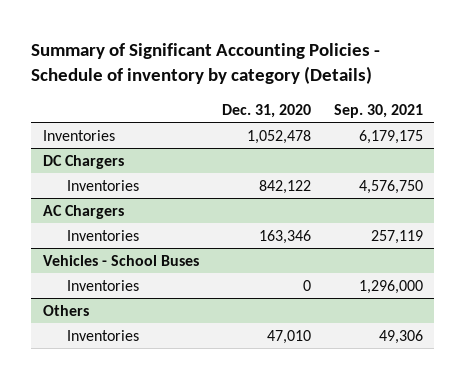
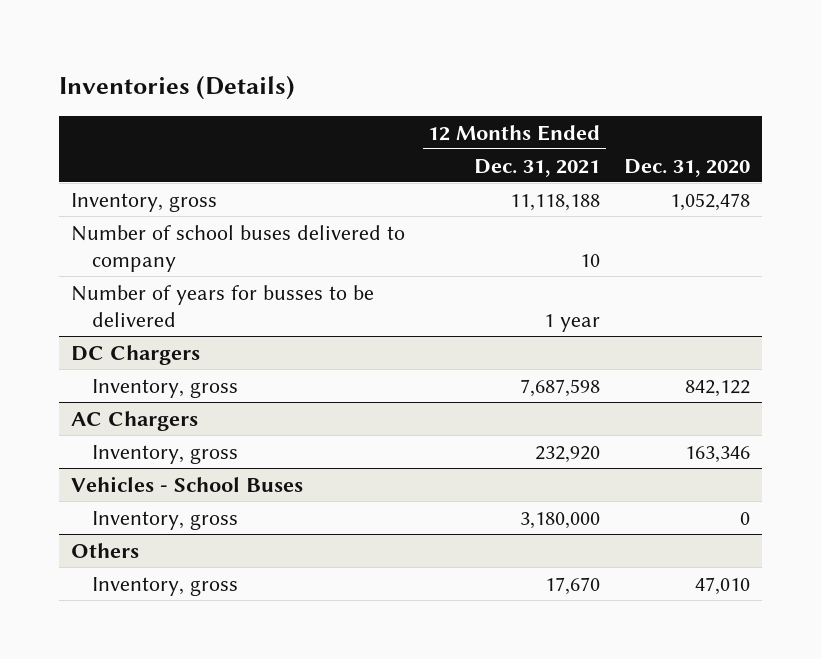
- Summary of Significant Accounting Policies - Schedule of inventory by category (Details)
+ Inventories (Details)
- | Dec. 31, 2020 | Sep. 30, 2021
+ | 12 Months Ended Dec. 31, 2021 | Dec. 31, 2020
- Inventories | 1,052,478 | 6,179,175
+ Inventory, gross | 11,118,188 | 1,052,478
+ Number of school buses delivered to company | 10 |
+ Number of years for busses to be delivered | 1 year |
@ DC Chargers
- Inventories | 842,122 | 4,576,750
+ Inventory, gross | 7,687,598 | 842,122
@ AC Chargers
- Inventories | 163,346 | 257,119
+ Inventory, gross | 232,920 | 163,346
@ Vehicles - School Buses
- Inventories | 0 | 1,296,000
+ Inventory, gross | 3,180,000 | 0
@ Others
- Inventories | 47,010 | 49,306
+ Inventory, gross | 17,670 | 47,010

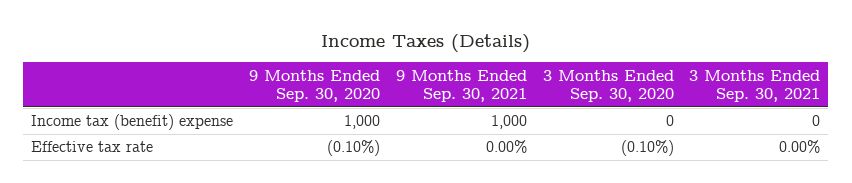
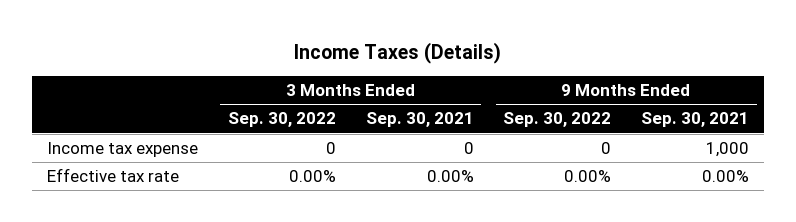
- | 9 Months Ended Sep. 30, 2020 | 9 Months Ended Sep. 30, 2021 | 3 Months Ended Sep. 30, 2020 | 3 Months Ended Sep. 30, 2021
+ | 3 Months Ended Sep. 30, 2022 | 3 Months Ended Sep. 30, 2021 | 9 Months Ended Sep. 30, 2022 | 9 Months Ended Sep. 30, 2021
- Income tax (benefit) expense | 1,000 | 1,000 | 0 | 0
+ Income tax expense | 0 | 0 | 0 | 1,000

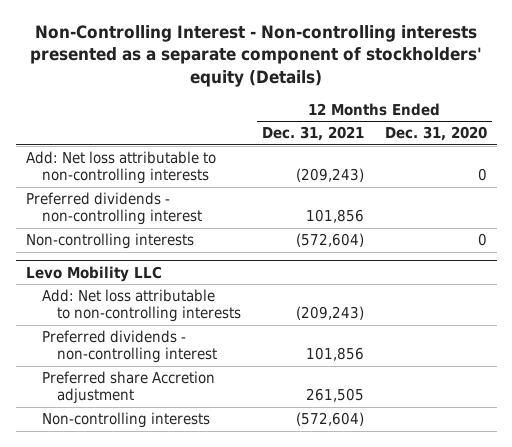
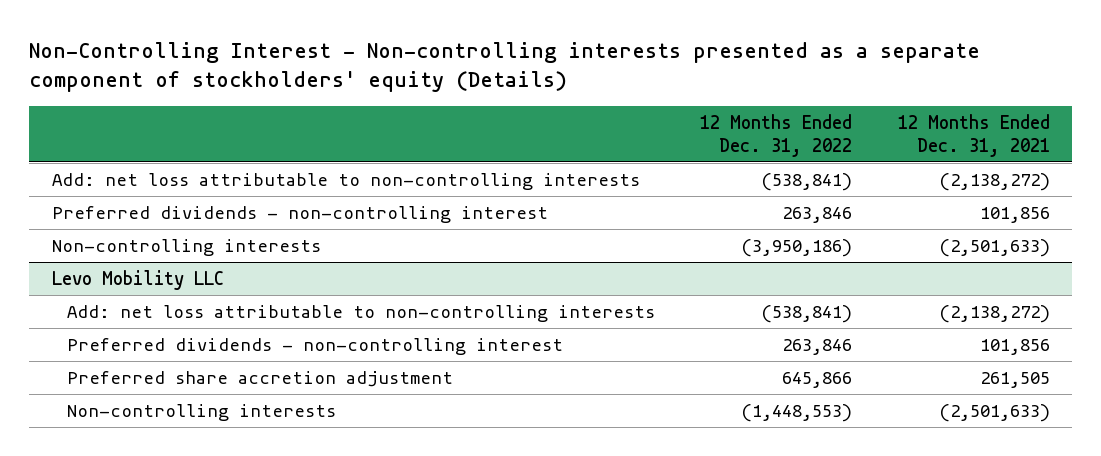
- | 12 Months Ended Dec. 31, 2021 | 12 Months Ended Dec. 31, 2020
+ | 12 Months Ended Dec. 31, 2022 | 12 Months Ended Dec. 31, 2021
- Add: Net loss attributable to non-controlling interests | (209,243) | 0
+ Add: net loss attributable to non-controlling interests | (538,841) | (2,138,272)
- Non-controlling interests | (572,604) | 0
+ Non-controlling interests | (3,950,186) | (2,501,633)
@ Levo Mobility LLC
- Add: Net loss attributable to non-controlling interests | (209,243) |
+ Add: net loss attributable to non-controlling interests | (538,841) | (2,138,272)
- Preferred share Accretion adjustment | 261,505 |
- Non-controlling interests | (572,604) |
+ Preferred share accretion adjustment | 645,866 | 261,505
+ Non-controlling interests | (1,448,553) | (2,501,633)

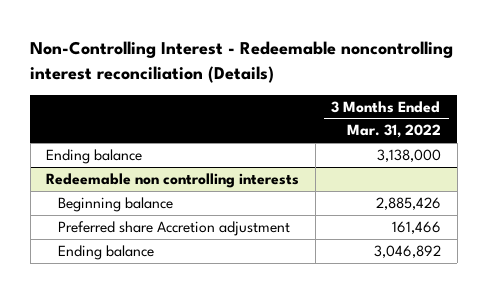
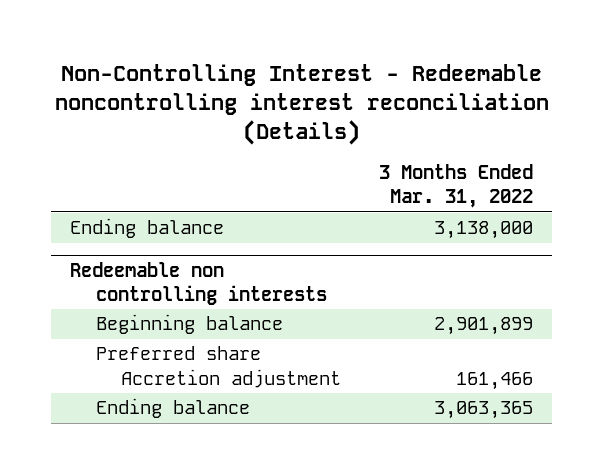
@ Redeemable non controlling interests
- Beginning balance | 2,885,426
+ Beginning balance | 2,901,899
- Ending balance | 3,046,892
+ Ending balance | 3,063,365

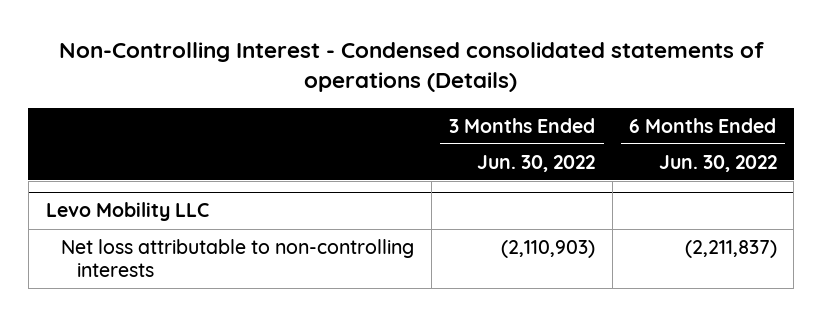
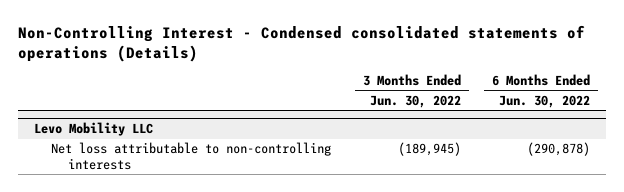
@ Levo Mobility LLC
- Net loss attributable to non-controlling interests | (2,110,903) | (2,211,837)
+ Net loss attributable to non-controlling interests | (189,945) | (290,878)

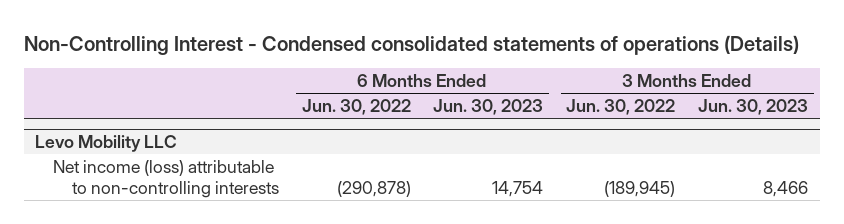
- | 3 Months Ended Jun. 30, 2022 | 6 Months Ended Jun. 30, 2022
+ | 6 Months Ended Jun. 30, 2022 | 6 Months Ended Jun. 30, 2023 | 3 Months Ended Jun. 30, 2022 | 3 Months Ended Jun. 30, 2023
@ Levo Mobility LLC
- Net loss attributable to non-controlling interests | (189,945) | (290,878)
+ Net income (loss) attributable to non-controlling interests | (290,878) | 14,754 | (189,945) | 8,466

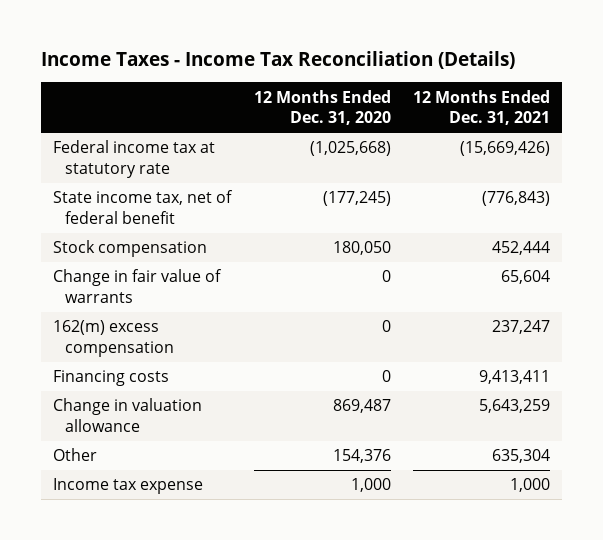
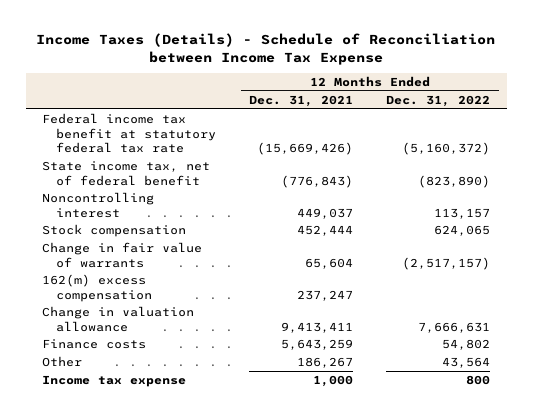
- Income Taxes - Income Tax Reconciliation (Details)
+ Income Taxes (Details) - Schedule of Reconciliation between Income Tax Expense
- | 12 Months Ended Dec. 31, 2020 | 12 Months Ended Dec. 31, 2021
+ | 12 Months Ended Dec. 31, 2021 | 12 Months Ended Dec. 31, 2022
- Federal income tax at statutory rate | (1,025,668) | (15,669,426)
+ Federal income tax benefit at statutory federal tax rate | (15,669,426) | (5,160,372)
+ Noncontrolling interest | 449,037 | 113,157
- Financing costs | 0 | 9,413,411
- Change in valuation allowance | 869,487 | 5,643,259
- Other | 154,376 | 635,304
+ Change in valuation allowance | 9,413,411 | 7,666,631
+ Finance costs | 5,643,259 | 54,802
+ Other | 186,267 | 43,564

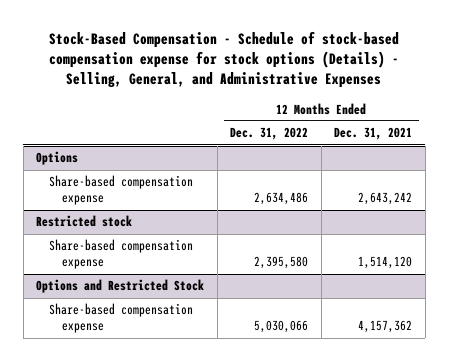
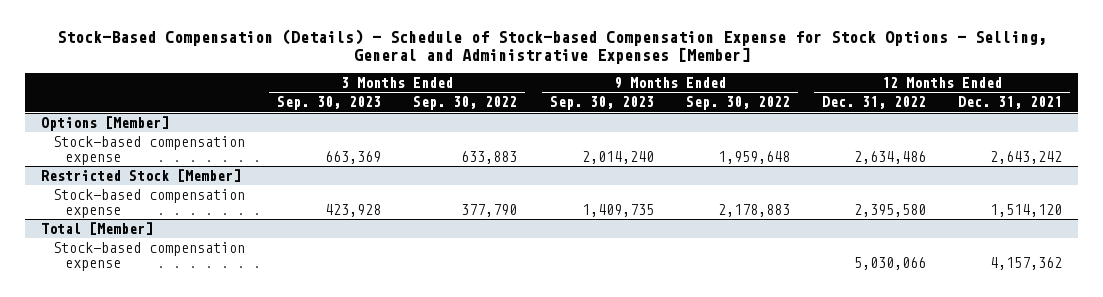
- Stock-Based Compensation - Schedule of stock-based compensation expense for stock options (Details) - Selling, General, and Administrative Expenses
+ Stock-Based Compensation (Details) - Schedule of Stock-based Compensation Expense for Stock Options - Selling, General and Administrative Expenses [Member]
- | 12 Months Ended Dec. 31, 2022 | 12 Months Ended Dec. 31, 2021
+ | 3 Months Ended Sep. 30, 2023 | 3 Months Ended Sep. 30, 2022 | 9 Months Ended Sep. 30, 2023 | 9 Months Ended Sep. 30, 2022 | 12 Months Ended Dec. 31, 2022 | 12 Months Ended Dec. 31, 2021
- Options
- Share-based compensation expense | 2,634,486 | 2,643,242
- Restricted stock
- Share-based compensation expense | 2,395,580 | 1,514,120
- Options and Restricted Stock
- Share-based compensation expense | 5,030,066 | 4,157,362
+ Options [Member]
+ Stock-based compensation expense | 663,369 | 633,883 | 2,014,240 | 1,959,648 | 2,634,486 | 2,643,242
+ Restricted Stock [Member]
+ Stock-based compensation expense | 423,928 | 377,790 | 1,409,735 | 2,178,883 | 2,395,580 | 1,514,120
+ Total [Member]
+ Stock-based compensation expense | | | | | 5,030,066 | 4,157,362

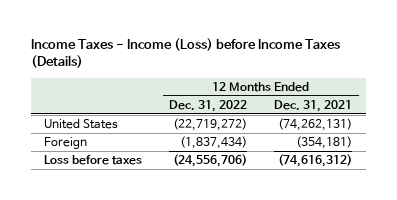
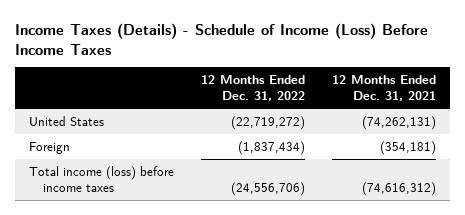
- Income Taxes - Income (Loss) before Income Taxes (Details)
+ Income Taxes (Details) - Schedule of Income (Loss) Before Income Taxes
- Loss before taxes | (24,556,706) | (74,616,312)
+ Total income (loss) before income taxes | (24,556,706) | (74,616,312)

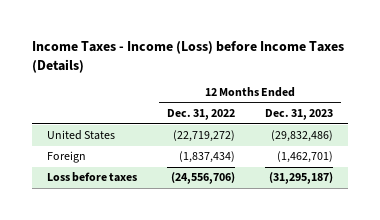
- Income Taxes (Details) - Schedule of Income (Loss) Before Income Taxes
+ Income Taxes - Income (Loss) before Income Taxes (Details)
- | 12 Months Ended Dec. 31, 2022 | 12 Months Ended Dec. 31, 2021
+ | 12 Months Ended Dec. 31, 2022 | 12 Months Ended Dec. 31, 2023
- Total income (loss) before income taxes | (24,556,706) | (74,616,312)
+ Loss before taxes | (24,556,706) | (31,295,187)

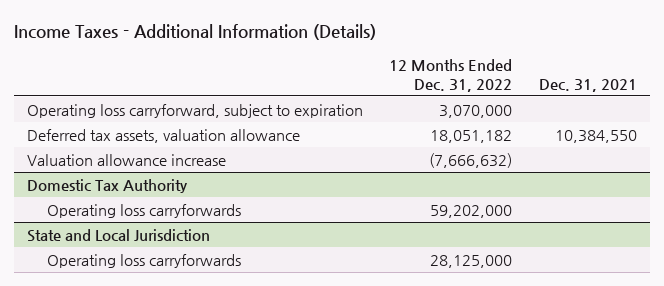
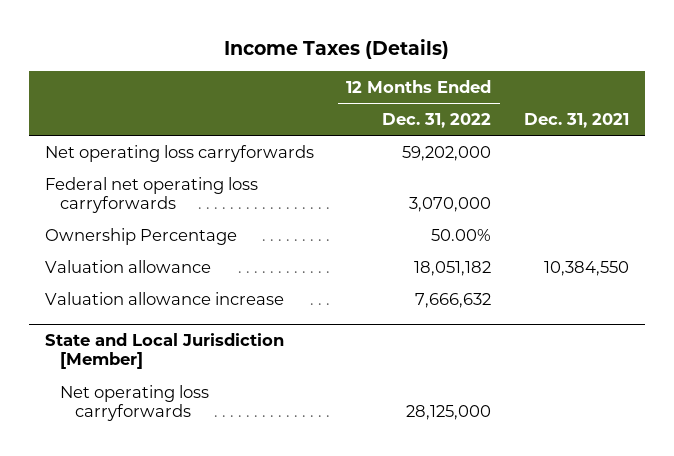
- Income Taxes - Additional Information (Details)
+ Income Taxes (Details)
- Operating loss carryforward, subject to expiration | 3,070,000 |
- Deferred tax assets, valuation allowance | 18,051,182 | 10,384,550
- Valuation allowance increase | (7,666,632) |
- Domestic Tax Authority
- Operating loss carryforwards | 59,202,000 |
- State and Local Jurisdiction
- Operating loss carryforwards | 28,125,000 |
+ Net operating loss carryforwards | 59,202,000 |
+ Federal net operating loss carryforwards | 3,070,000 |
+ Ownership Percentage | 50.00% |
+ Valuation allowance | 18,051,182 | 10,384,550
+ Valuation allowance increase | 7,666,632 |
+ State and Local Jurisdiction [Member]
+ Net operating loss carryforwards | 28,125,000 |

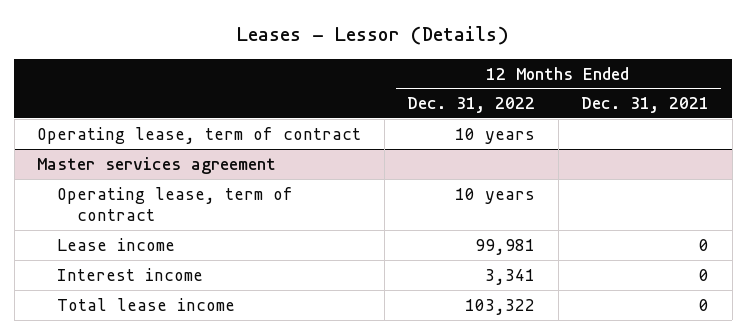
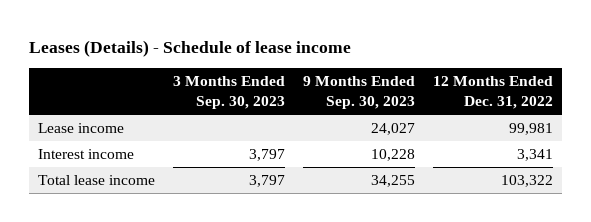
- Leases - Lessor (Details)
+ Leases (Details) - Schedule of lease income
- | 12 Months Ended Dec. 31, 2022 | 12 Months Ended Dec. 31, 2021
+ | 3 Months Ended Sep. 30, 2023 | 9 Months Ended Sep. 30, 2023 | 12 Months Ended Dec. 31, 2022
- Operating lease, term of contract | 10 years |
- Master services agreement
- Operating lease, term of contract | 10 years |

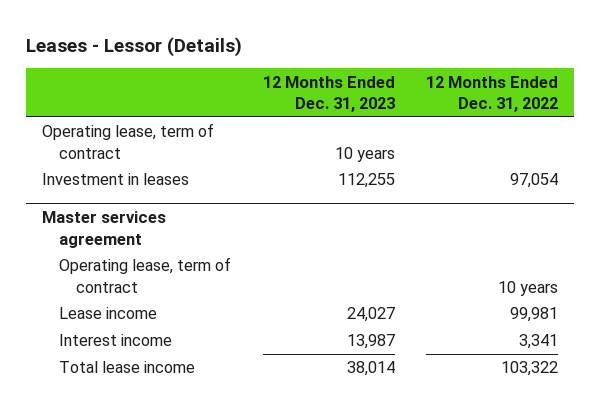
- Leases (Details) - Schedule of lease income
+ Leases - Lessor (Details)
- | 3 Months Ended Sep. 30, 2023 | 9 Months Ended Sep. 30, 2023 | 12 Months Ended Dec. 31, 2022
+ | 12 Months Ended Dec. 31, 2023 | 12 Months Ended Dec. 31, 2022
+ Operating lease, term of contract | 10 years |
+ Investment in leases | 112,255 | 97,054
+ Master services agreement
+ Operating lease, term of contract | | 10 years

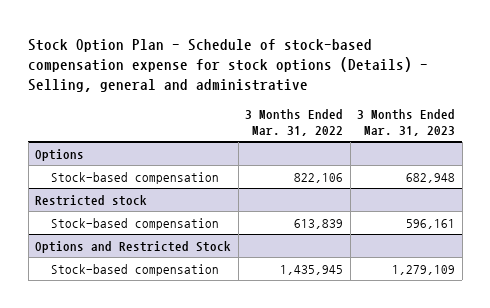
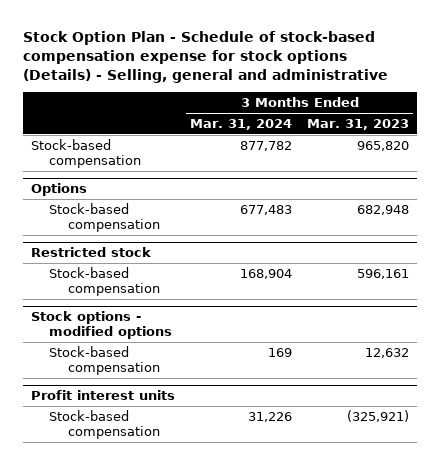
- | 3 Months Ended Mar. 31, 2022 | 3 Months Ended Mar. 31, 2023
+ | 3 Months Ended Mar. 31, 2024 | 3 Months Ended Mar. 31, 2023
+ Stock-based compensation | 877,782 | 965,820
- Options and Restricted Stock
- Stock-based compensation | 1,435,945 | 1,279,109
+ Stock options - modified options
+ Stock-based compensation | 169 | 12,632
+ Profit interest units
+ Stock-based compensation | 31,226 | (325,921)

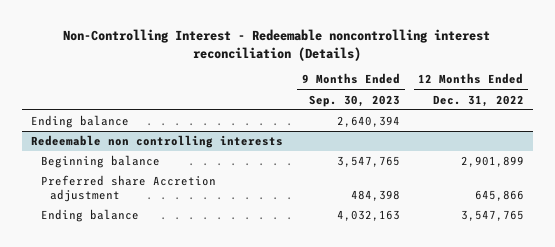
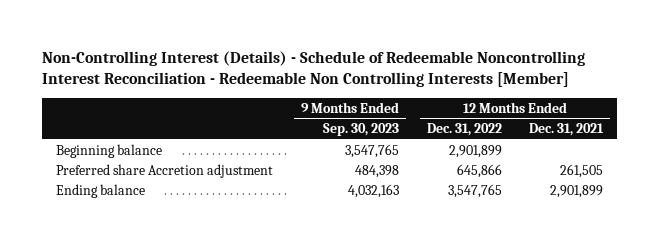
- Non-Controlling Interest - Redeemable noncontrolling interest reconciliation (Details)
+ Non-Controlling Interest (Details) - Schedule of Redeemable Noncontrolling Interest Reconciliation - Redeemable Non Controlling Interests [Member]
- | 9 Months Ended Sep. 30, 2023 | 12 Months Ended Dec. 31, 2022
+ | 9 Months Ended Sep. 30, 2023 | 12 Months Ended Dec. 31, 2022 | 12 Months Ended Dec. 31, 2021
- Ending balance | 2,640,394 |
- Redeemable non controlling interests

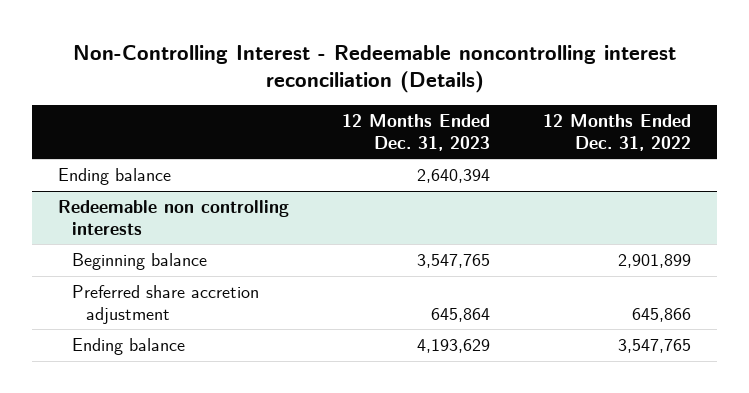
- Non-Controlling Interest (Details) - Schedule of Redeemable Noncontrolling Interest Reconciliation - Redeemable Non Controlling Interests [Member]
+ Non-Controlling Interest - Redeemable noncontrolling interest reconciliation (Details)
- | 9 Months Ended Sep. 30, 2023 | 12 Months Ended Dec. 31, 2022 | 12 Months Ended Dec. 31, 2021
+ | 12 Months Ended Dec. 31, 2023 | 12 Months Ended Dec. 31, 2022
+ Ending balance | 2,640,394 |
+ Redeemable non controlling interests
- Preferred share Accretion adjustment | 484,398 | 645,866 | 261,505
+ Preferred share accretion adjustment | 645,864 | 645,866

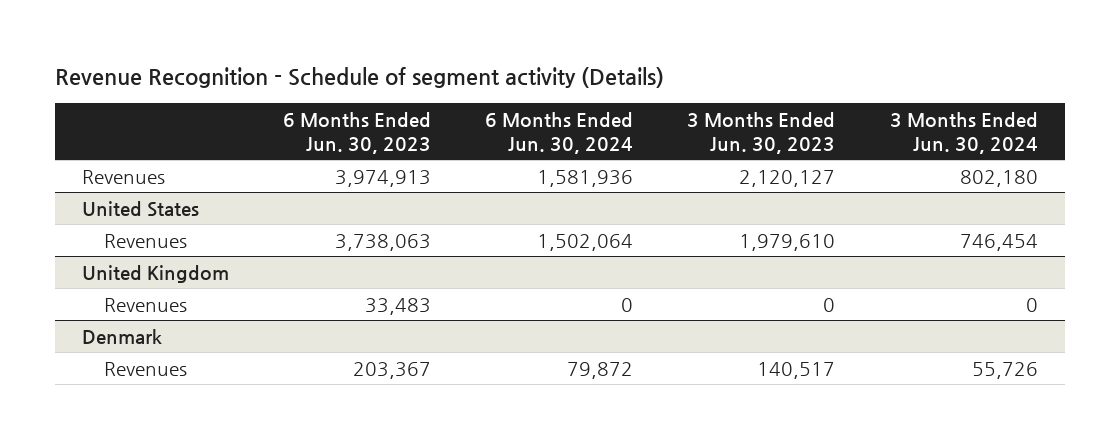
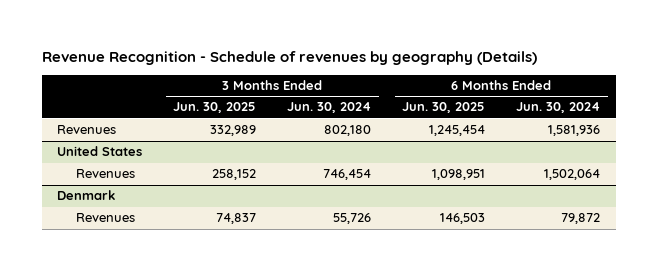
- Revenue Recognition - Schedule of segment activity (Details)
+ Revenue Recognition - Schedule of revenues by geography (Details)
- | 6 Months Ended Jun. 30, 2023 | 6 Months Ended Jun. 30, 2024 | 3 Months Ended Jun. 30, 2023 | 3 Months Ended Jun. 30, 2024
+ | 3 Months Ended Jun. 30, 2025 | 3 Months Ended Jun. 30, 2024 | 6 Months Ended Jun. 30, 2025 | 6 Months Ended Jun. 30, 2024
- United Kingdom
- Revenues | 33,483 | 0 | 0 | 0

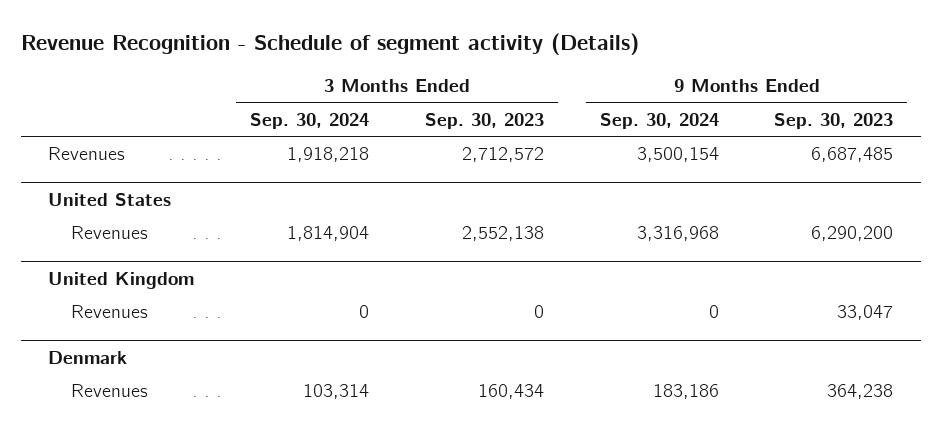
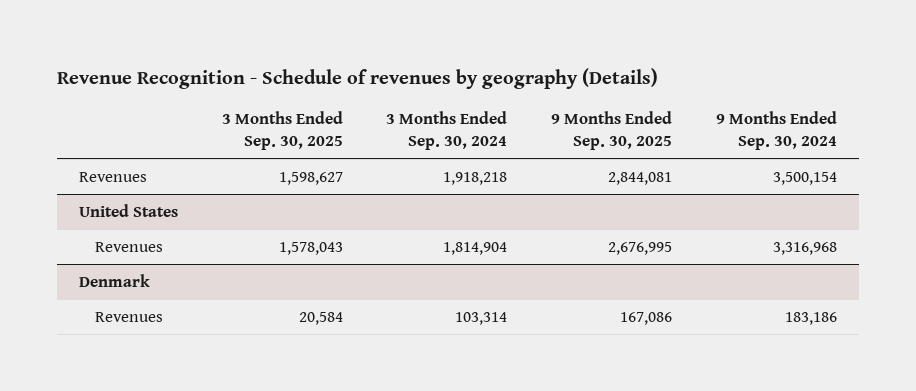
- Revenue Recognition - Schedule of segment activity (Details)
+ Revenue Recognition - Schedule of revenues by geography (Details)
- | 3 Months Ended Sep. 30, 2024 | 3 Months Ended Sep. 30, 2023 | 9 Months Ended Sep. 30, 2024 | 9 Months Ended Sep. 30, 2023
+ | 3 Months Ended Sep. 30, 2025 | 3 Months Ended Sep. 30, 2024 | 9 Months Ended Sep. 30, 2025 | 9 Months Ended Sep. 30, 2024
- United Kingdom
- Revenues | 0 | 0 | 0 | 33,047

